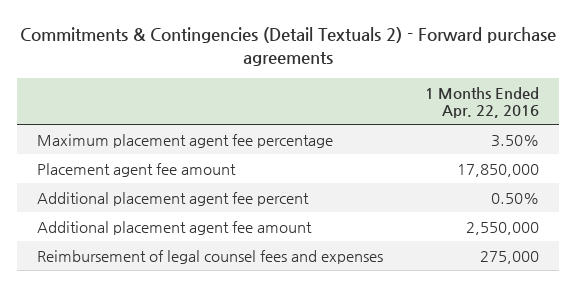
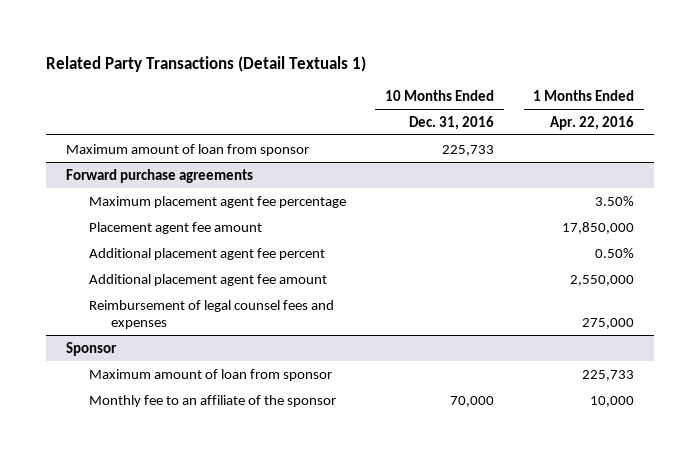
- Commitments & Contingencies (Detail Textuals 2) - Forward purchase agreements
+ Related Party Transactions (Detail Textuals 1)
- | 1 Months Ended Apr. 22, 2016
+ | 10 Months Ended Dec. 31, 2016 | 1 Months Ended Apr. 22, 2016
+ Maximum amount of loan from sponsor | 225,733 |
+ Forward purchase agreements
+ Sponsor
+ Maximum amount of loan from sponsor | | 225,733
+ Monthly fee to an affiliate of the sponsor | 70,000 | 10,000

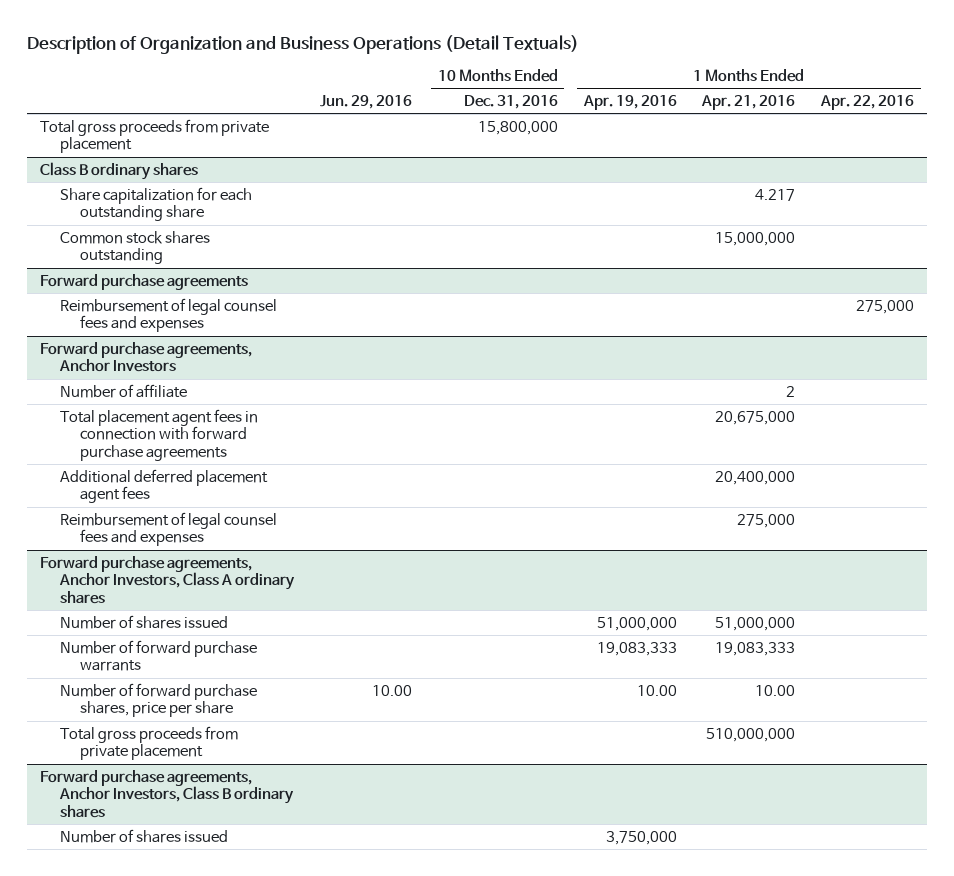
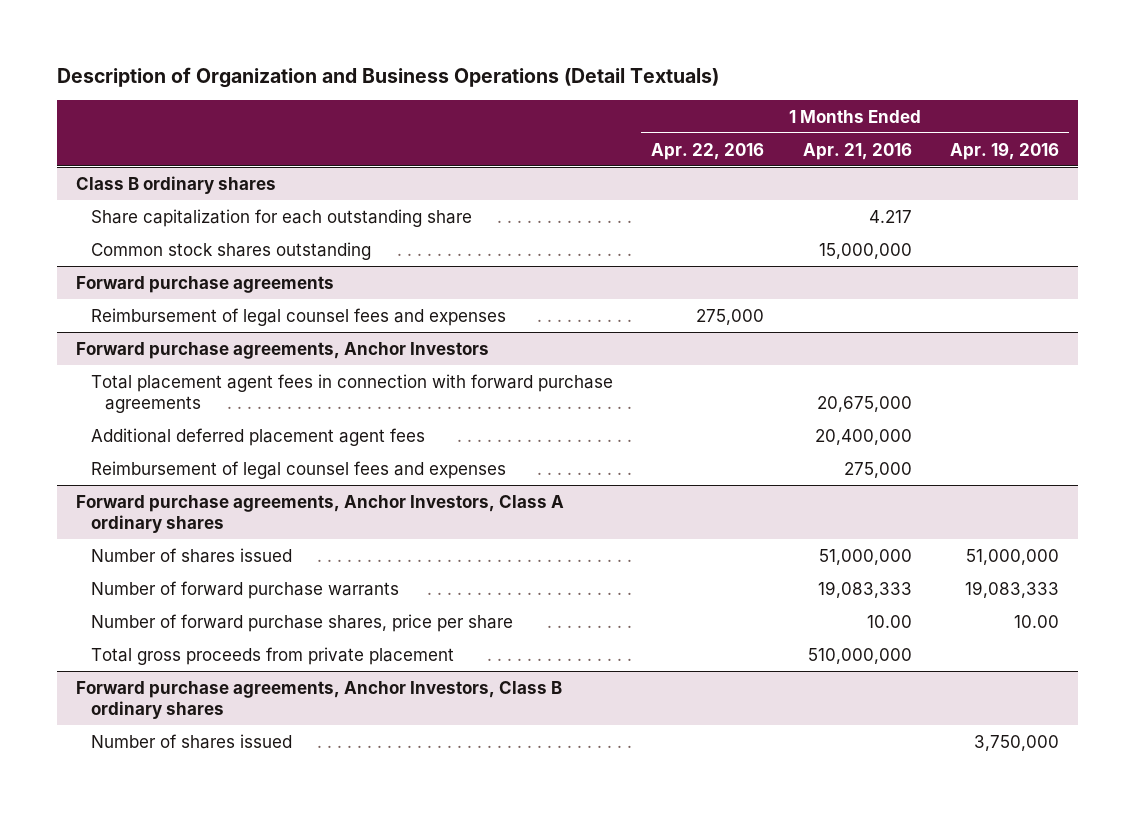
- | Jun. 29, 2016 | 10 Months Ended Dec. 31, 2016 | 1 Months Ended Apr. 19, 2016 | 1 Months Ended Apr. 21, 2016 | 1 Months Ended Apr. 22, 2016
+ | 1 Months Ended Apr. 22, 2016 | 1 Months Ended Apr. 21, 2016 | 1 Months Ended Apr. 19, 2016
- Total gross proceeds from private placement | | 15,800,000 | | |
@ Forward purchase agreements, Anchor Investors
- Number of affiliate | | | | 2 |

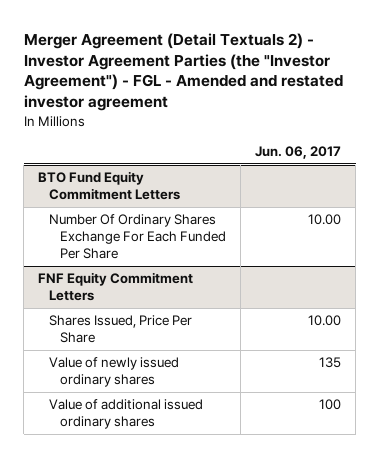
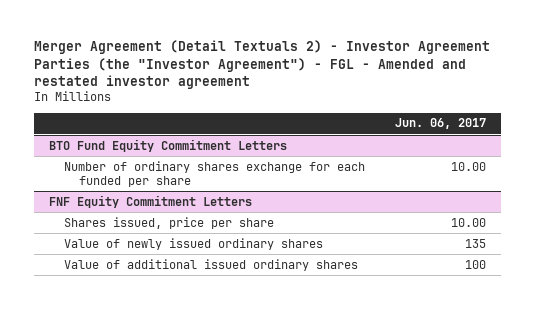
@ BTO Fund Equity Commitment Letters
- Number Of Ordinary Shares Exchange For Each Funded Per Share | 10.00
+ Number of ordinary shares exchange for each funded per share | 10.00
@ FNF Equity Commitment Letters
- Shares Issued, Price Per Share | 10.00
+ Shares issued, price per share | 10.00

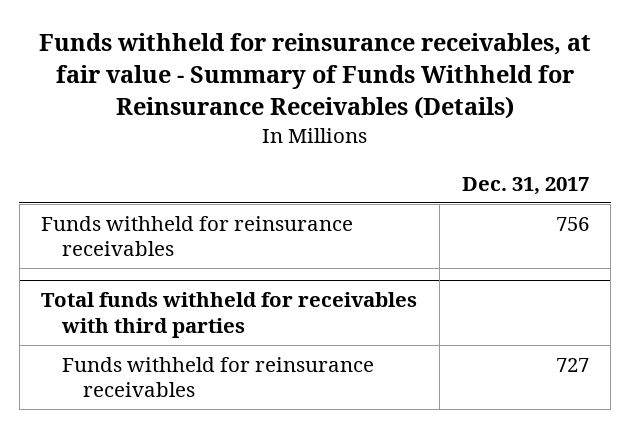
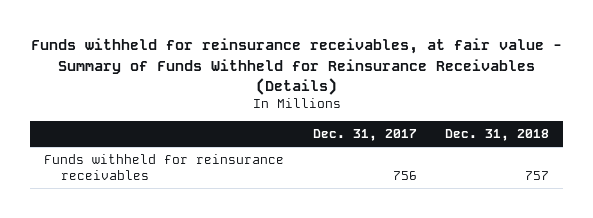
- | Dec. 31, 2017
+ | Dec. 31, 2017 | Dec. 31, 2018
- Total funds withheld for receivables with third parties
- Funds withheld for reinsurance receivables | 727

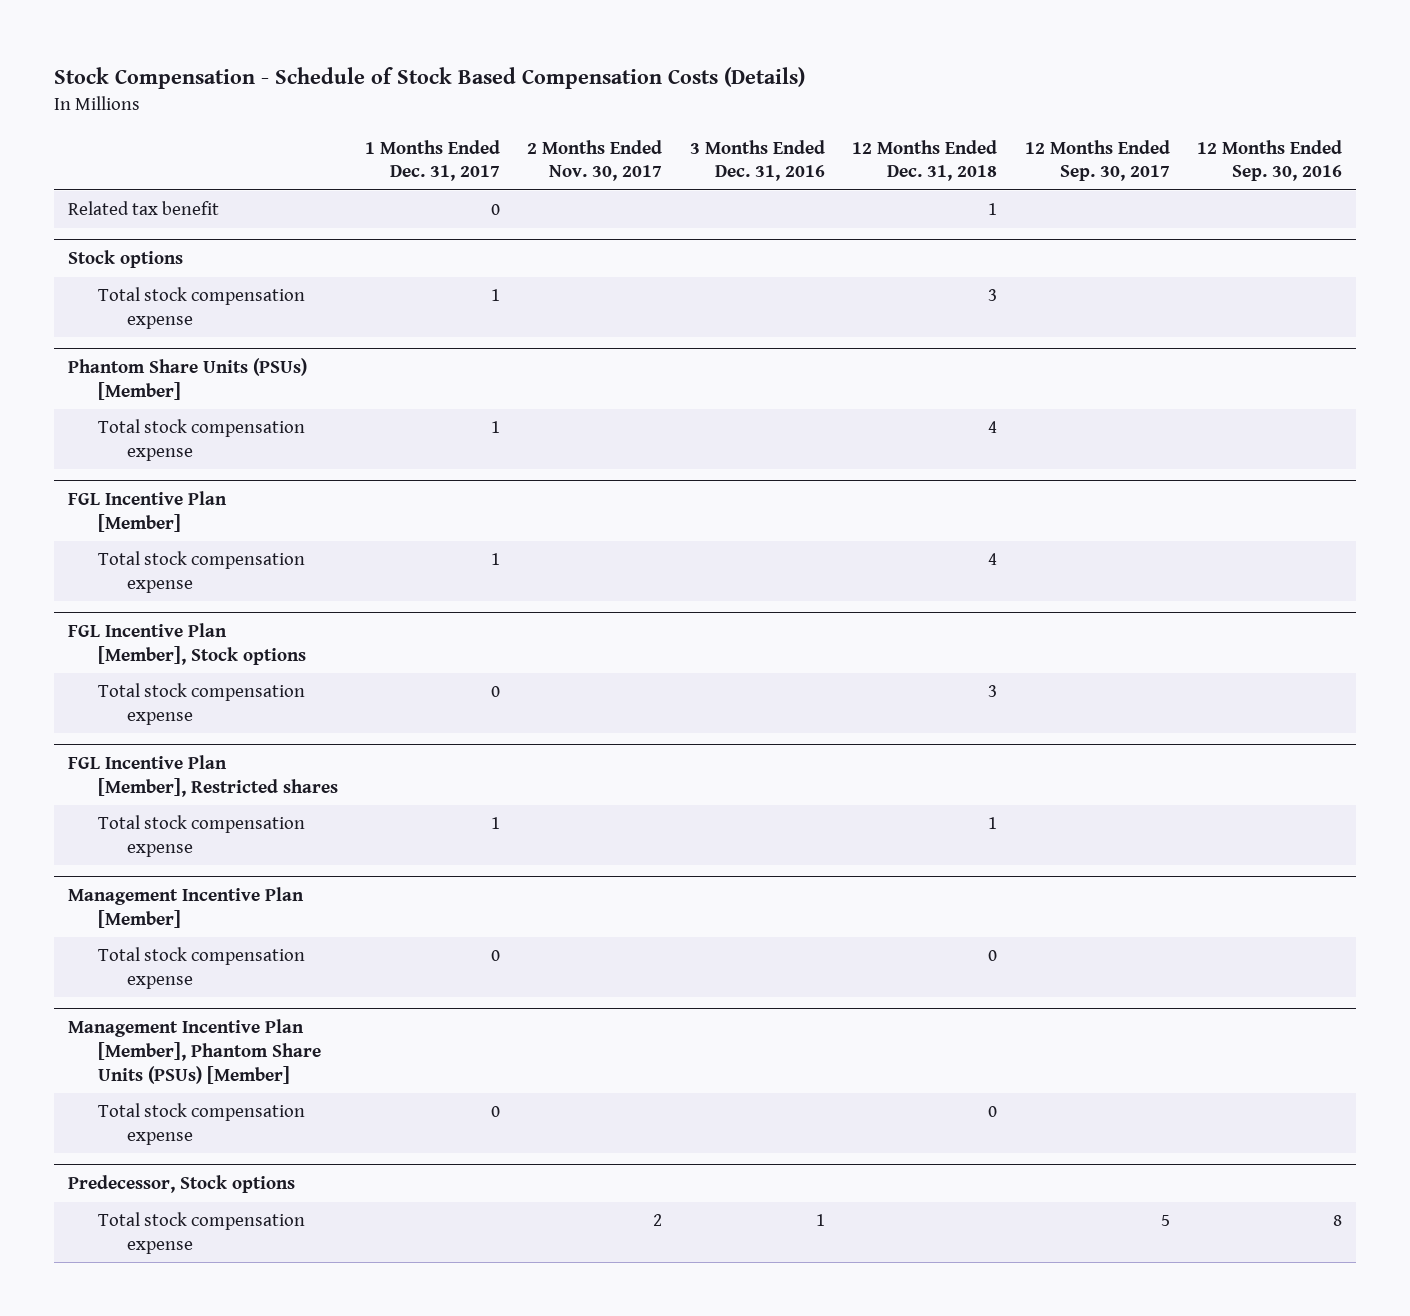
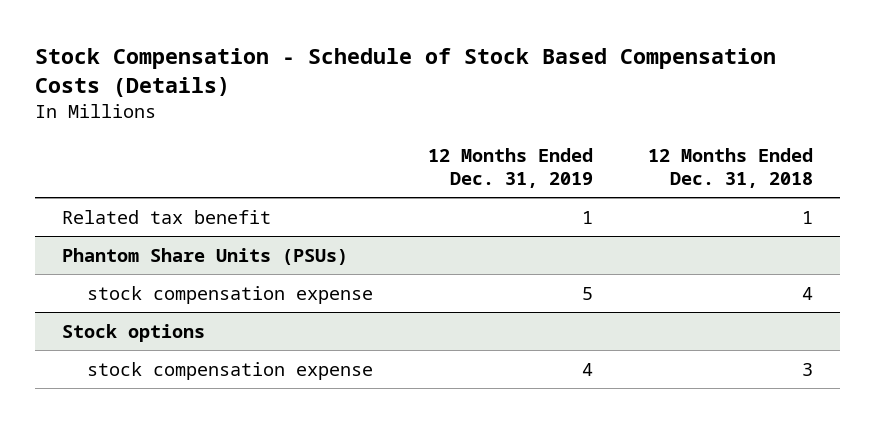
- | 1 Months Ended Dec. 31, 2017 | 2 Months Ended Nov. 30, 2017 | 3 Months Ended Dec. 31, 2016 | 12 Months Ended Dec. 31, 2018 | 12 Months Ended Sep. 30, 2017 | 12 Months Ended Sep. 30, 2016
+ | 12 Months Ended Dec. 31, 2019 | 12 Months Ended Dec. 31, 2018
+ Phantom Share Units (PSUs)
+ stock compensation expense | 5 | 4
@ Stock options
- Total stock compensation expense | 1 | | | 3 | |
- Phantom Share Units (PSUs) [Member]
- Total stock compensation expense | 1 | | | 4 | |
- FGL Incentive Plan [Member]
- Total stock compensation expense | 1 | | | 4 | |
- FGL Incentive Plan [Member], Stock options
- Total stock compensation expense | 0 | | | 3 | |
- FGL Incentive Plan [Member], Restricted shares
- Total stock compensation expense | 1 | | | 1 | |
- Management Incentive Plan [Member]
- Total stock compensation expense | 0 | | | 0 | |
- Management Incentive Plan [Member], Phantom Share Units (PSUs) [Member]
- Total stock compensation expense | 0 | | | 0 | |
- Predecessor, Stock options
- Total stock compensation expense | | 2 | 1 | | 5 | 8
@ Stock options
+ stock compensation expense | 4 | 3

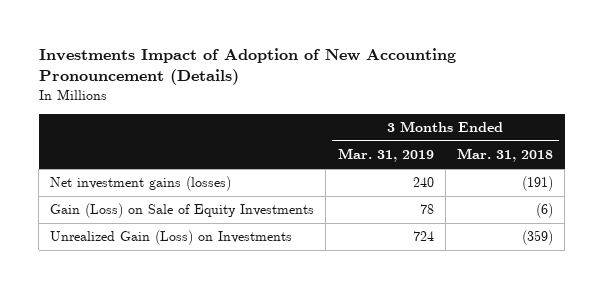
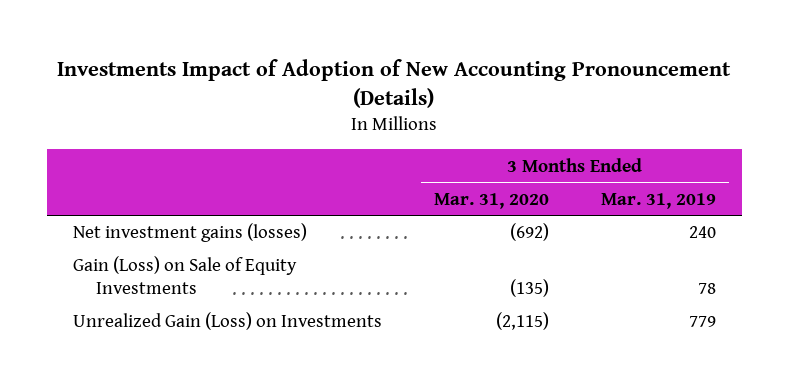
- | 3 Months Ended Mar. 31, 2019 | 3 Months Ended Mar. 31, 2018
+ | 3 Months Ended Mar. 31, 2020 | 3 Months Ended Mar. 31, 2019
- Unrealized Gain (Loss) on Investments | 724 | (359)
+ Unrealized Gain (Loss) on Investments | (2,115) | 779

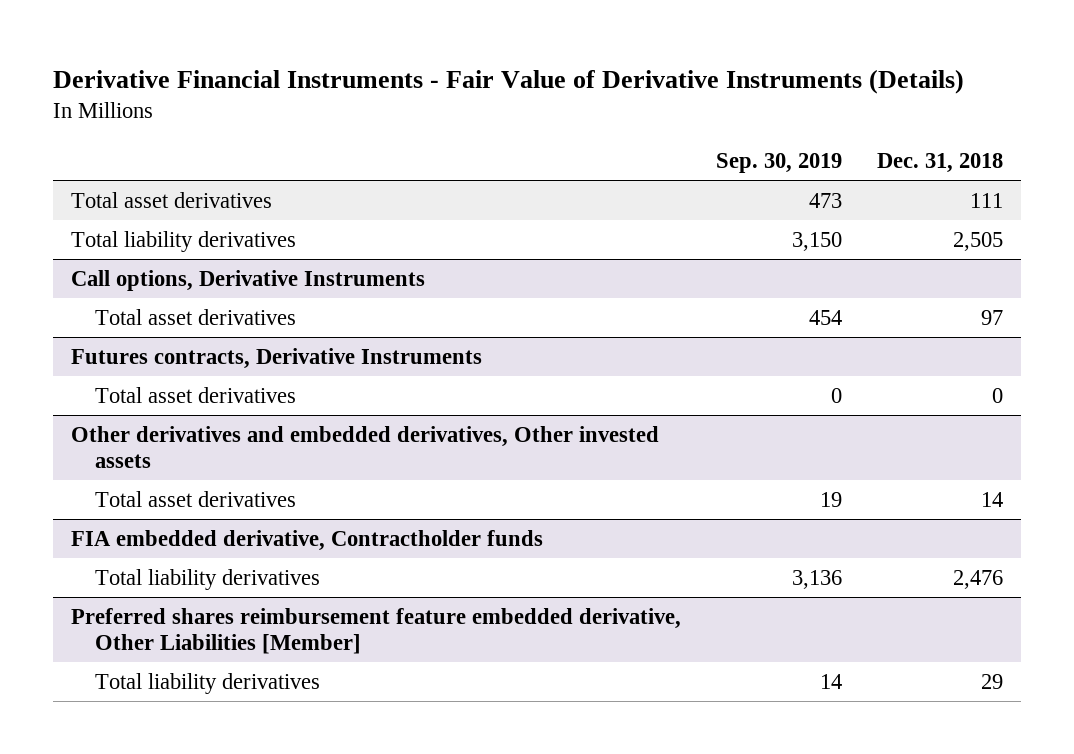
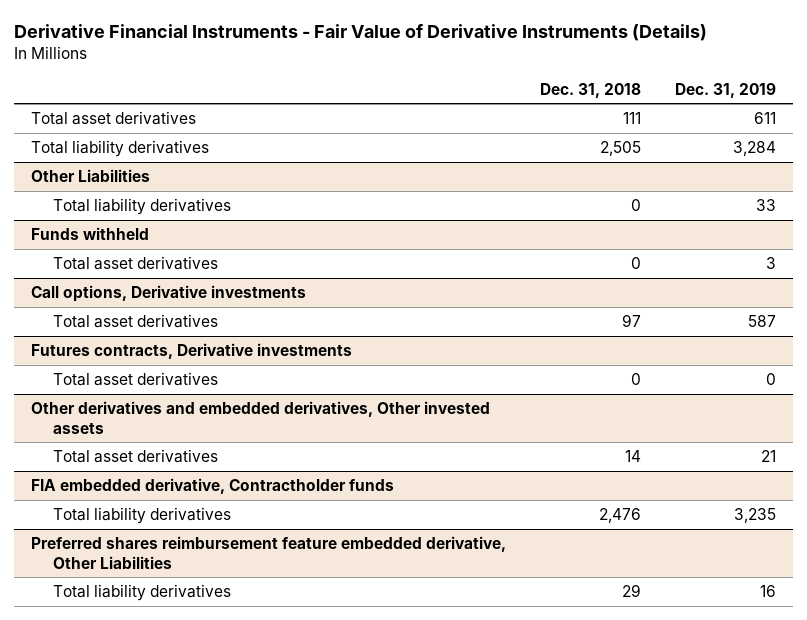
- | Sep. 30, 2019 | Dec. 31, 2018
+ | Dec. 31, 2018 | Dec. 31, 2019
- Call options, Derivative Instruments
+ Other Liabilities
+ Total liability derivatives | 0 | 33
+ Funds withheld
+ Total asset derivatives | 0 | 3
+ Call options, Derivative investments
- Futures contracts, Derivative Instruments
+ Futures contracts, Derivative investments
- Preferred shares reimbursement feature embedded derivative, Other Liabilities [Member]
+ Preferred shares reimbursement feature embedded derivative, Other Liabilities

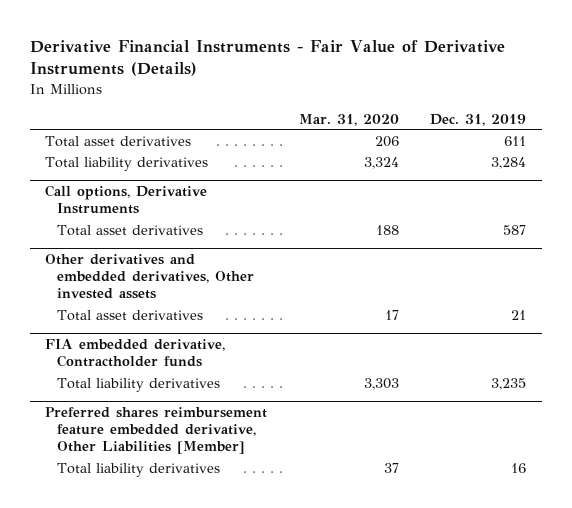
- | Dec. 31, 2018 | Dec. 31, 2019
+ | Mar. 31, 2020 | Dec. 31, 2019
- Other Liabilities
- Total liability derivatives | 0 | 33
- Funds withheld
- Total asset derivatives | 0 | 3
- Call options, Derivative investments
+ Call options, Derivative Instruments
- Futures contracts, Derivative investments
- Total asset derivatives | 0 | 0
- Preferred shares reimbursement feature embedded derivative, Other Liabilities
+ Preferred shares reimbursement feature embedded derivative, Other Liabilities [Member]

